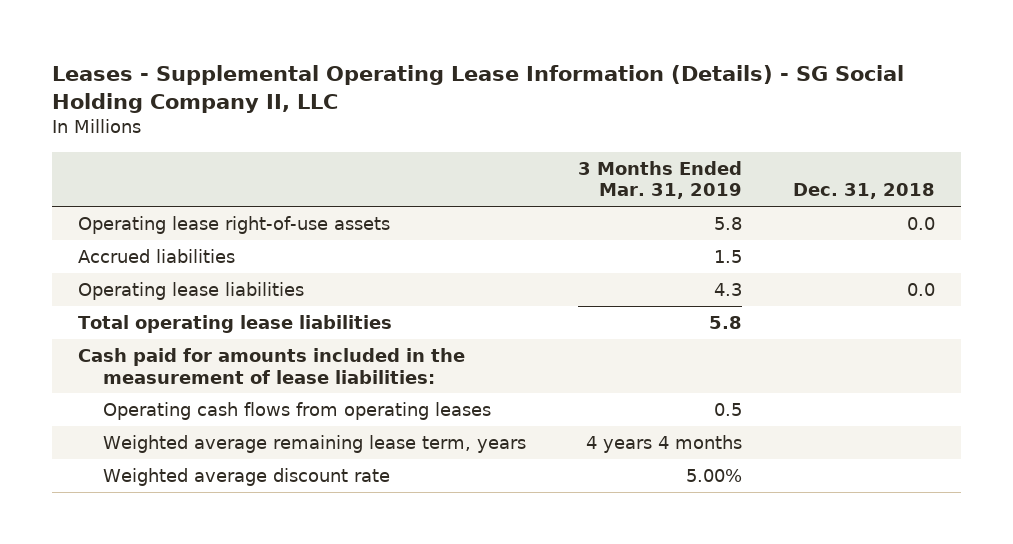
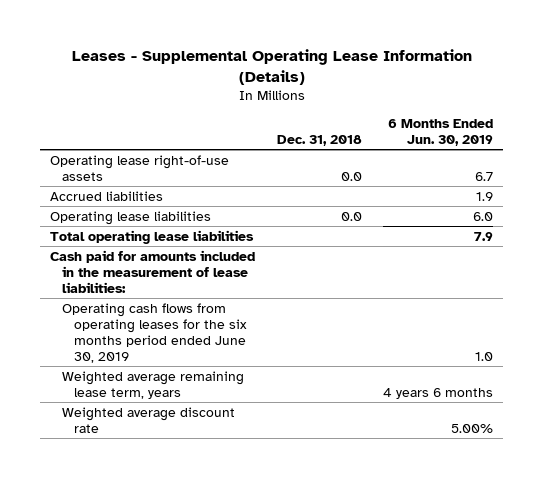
- Leases - Supplemental Operating Lease Information (Details) - SG Social Holding Company II, LLC
+ Leases - Supplemental Operating Lease Information (Details)
- | 3 Months Ended Mar. 31, 2019 | Dec. 31, 2018
+ | Dec. 31, 2018 | 6 Months Ended Jun. 30, 2019
- Operating cash flows from operating leases | 0.5 |
+ Operating cash flows from operating leases for the six months period ended June 30, 2019 | | 1.0

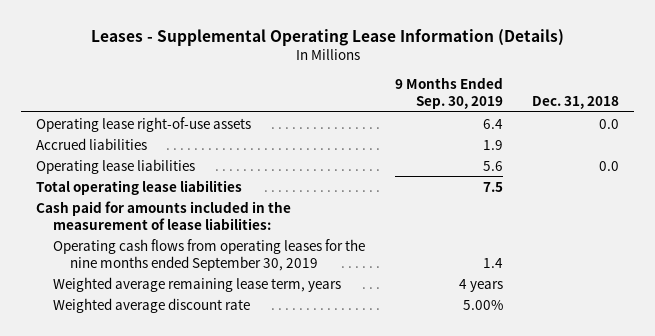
- | Dec. 31, 2018 | 6 Months Ended Jun. 30, 2019
+ | 9 Months Ended Sep. 30, 2019 | Dec. 31, 2018
- Operating cash flows from operating leases for the six months period ended June 30, 2019 | | 1.0
+ Operating cash flows from operating leases for the nine months ended September 30, 2019 | 1.4 |

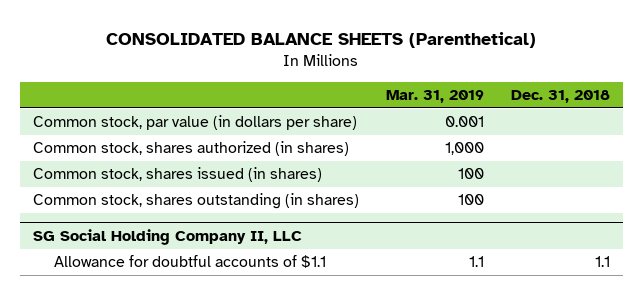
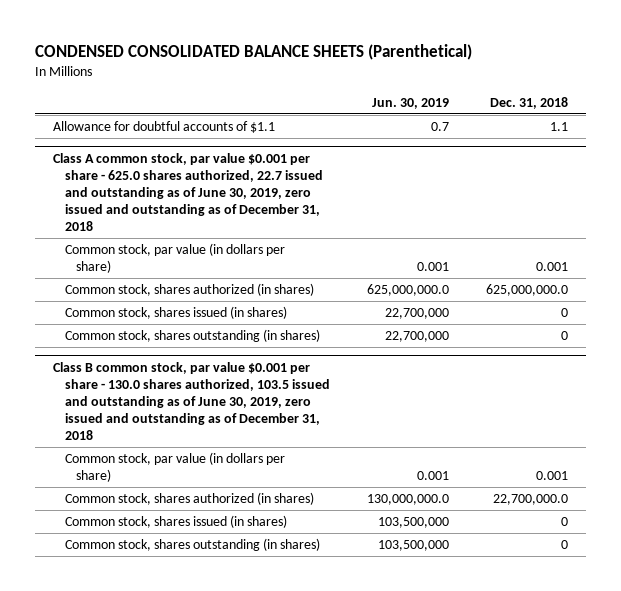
- CONSOLIDATED BALANCE SHEETS (Parenthetical)
+ CONDENSED CONSOLIDATED BALANCE SHEETS (Parenthetical)
- | Mar. 31, 2019 | Dec. 31, 2018
+ | Jun. 30, 2019 | Dec. 31, 2018
- Common stock, par value (in dollars per share) | 0.001 |
- Common stock, shares authorized (in shares) | 1,000 |
- Common stock, shares issued (in shares) | 100 |
- Common stock, shares outstanding (in shares) | 100 |
- SG Social Holding Company II, LLC
- Allowance for doubtful accounts of $1.1 | 1.1 | 1.1
+ Allowance for doubtful accounts of $1.1 | 0.7 | 1.1
+ Class A common stock, par value $0.001 per share - 625.0 shares authorized, 22.7 issued and outstanding as of June 30, 2019, zero issued and outstanding as of December 31, 2018
+ Common stock, par value (in dollars per share) | 0.001 | 0.001
+ Common stock, shares authorized (in shares) | 625,000,000.0 | 625,000,000.0
+ Common stock, shares issued (in shares) | 22,700,000 | 0
+ Common stock, shares outstanding (in shares) | 22,700,000 | 0
+ Class B common stock, par value $0.001 per share - 130.0 shares authorized, 103.5 issued and outstanding as of June 30, 2019, zero issued and outstanding as of December 31, 2018
+ Common stock, par value (in dollars per share) | 0.001 | 0.001
+ Common stock, shares authorized (in shares) | 130,000,000.0 | 22,700,000.0
+ Common stock, shares issued (in shares) | 103,500,000 | 0
+ Common stock, shares outstanding (in shares) | 103,500,000 | 0

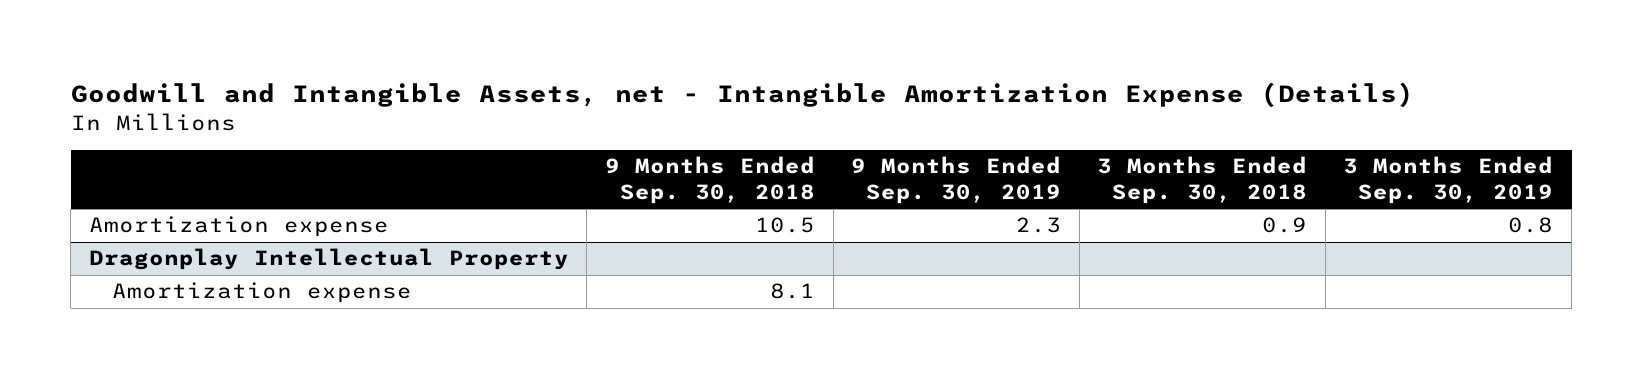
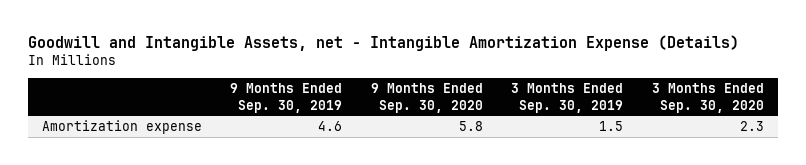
- | 9 Months Ended Sep. 30, 2018 | 9 Months Ended Sep. 30, 2019 | 3 Months Ended Sep. 30, 2018 | 3 Months Ended Sep. 30, 2019
+ | 9 Months Ended Sep. 30, 2019 | 9 Months Ended Sep. 30, 2020 | 3 Months Ended Sep. 30, 2019 | 3 Months Ended Sep. 30, 2020
- Amortization expense | 10.5 | 2.3 | 0.9 | 0.8
- Dragonplay Intellectual Property
- Amortization expense | 8.1 | | |
+ Amortization expense | 4.6 | 5.8 | 1.5 | 2.3

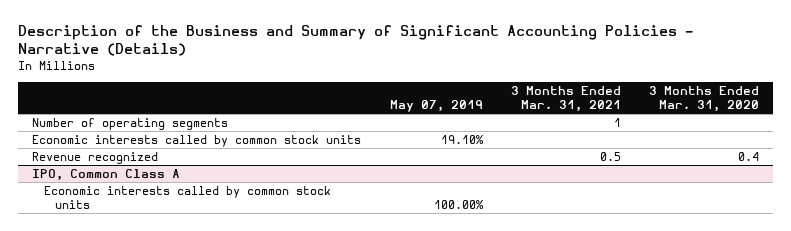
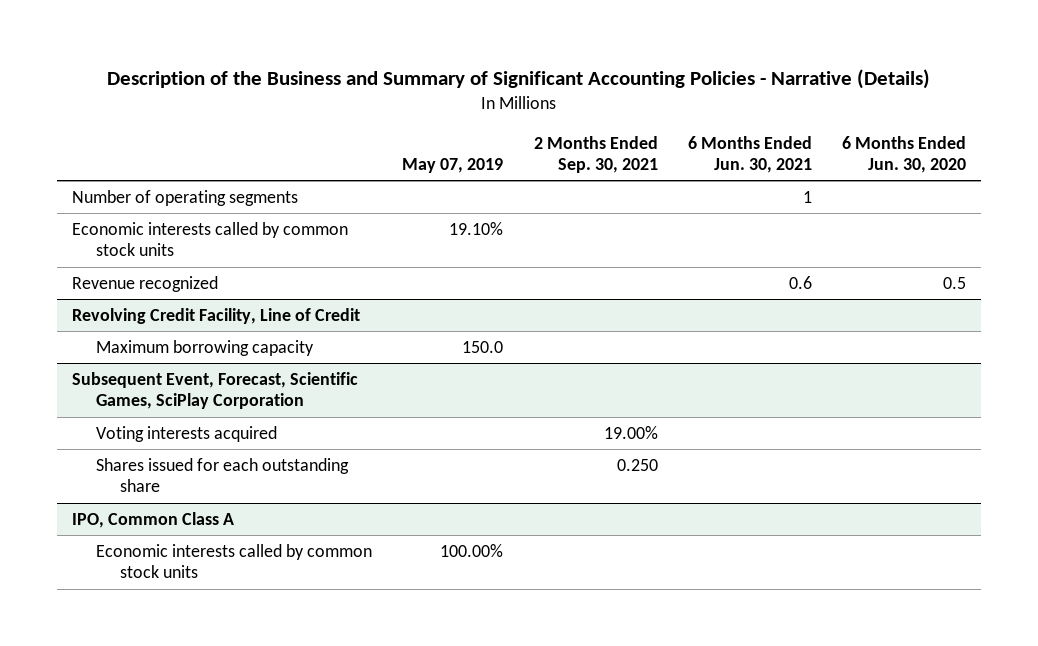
- | May 07, 2019 | 3 Months Ended Mar. 31, 2021 | 3 Months Ended Mar. 31, 2020
+ | May 07, 2019 | 2 Months Ended Sep. 30, 2021 | 6 Months Ended Jun. 30, 2021 | 6 Months Ended Jun. 30, 2020
+ Revolving Credit Facility, Line of Credit
+ Maximum borrowing capacity | 150.0 | | |
+ Subsequent Event, Forecast, Scientific Games, SciPlay Corporation
+ Voting interests acquired | | 19.00% | |
+ Shares issued for each outstanding share | | 0.250 | |

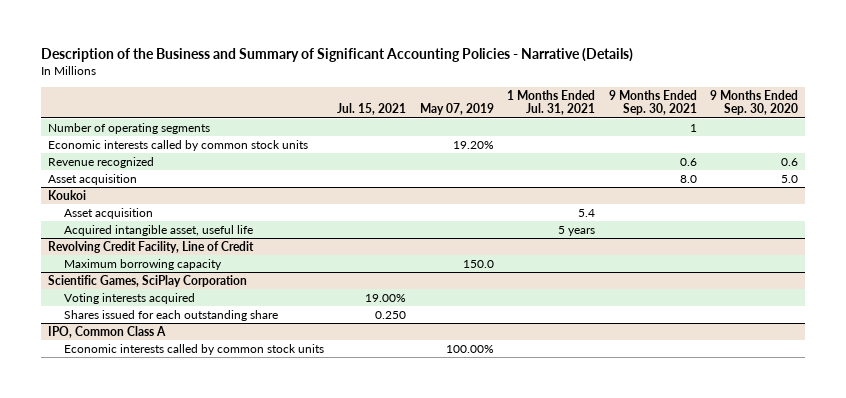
- | May 07, 2019 | 2 Months Ended Sep. 30, 2021 | 6 Months Ended Jun. 30, 2021 | 6 Months Ended Jun. 30, 2020
+ | Jul. 15, 2021 | May 07, 2019 | 1 Months Ended Jul. 31, 2021 | 9 Months Ended Sep. 30, 2021 | 9 Months Ended Sep. 30, 2020
- Economic interests called by common stock units | 19.10% | | |
+ Economic interests called by common stock units | | 19.20% | | |
+ Asset acquisition | | | | 8.0 | 5.0
+ Koukoi
+ Asset acquisition | | | 5.4 | |
+ Acquired intangible asset, useful life | | | 5 years | |
- Subsequent Event, Forecast, Scientific Games, SciPlay Corporation
+ Scientific Games, SciPlay Corporation

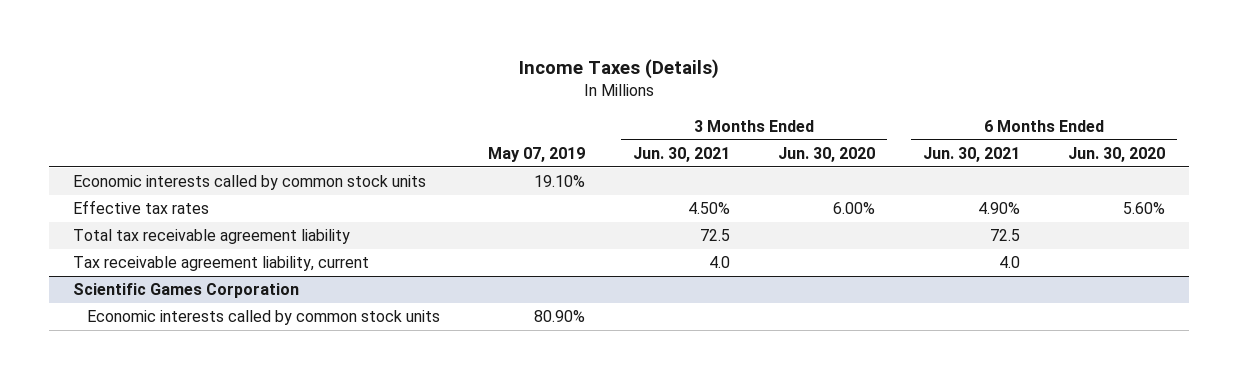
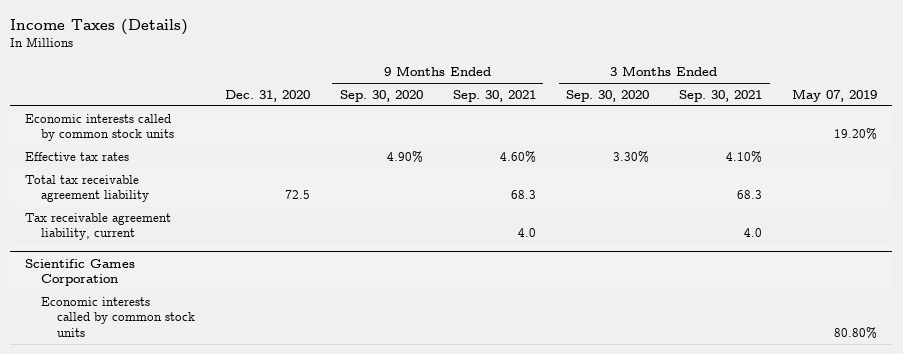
- | May 07, 2019 | 3 Months Ended Jun. 30, 2021 | 3 Months Ended Jun. 30, 2020 | 6 Months Ended Jun. 30, 2021 | 6 Months Ended Jun. 30, 2020
+ | Dec. 31, 2020 | 9 Months Ended Sep. 30, 2020 | 9 Months Ended Sep. 30, 2021 | 3 Months Ended Sep. 30, 2020 | 3 Months Ended Sep. 30, 2021 | May 07, 2019
- Economic interests called by common stock units | 19.10% | | | |
+ Economic interests called by common stock units | | | | | | 19.20%
@ Scientific Games Corporation
- Economic interests called by common stock units | 80.90% | | | |
+ Economic interests called by common stock units | | | | | | 80.80%

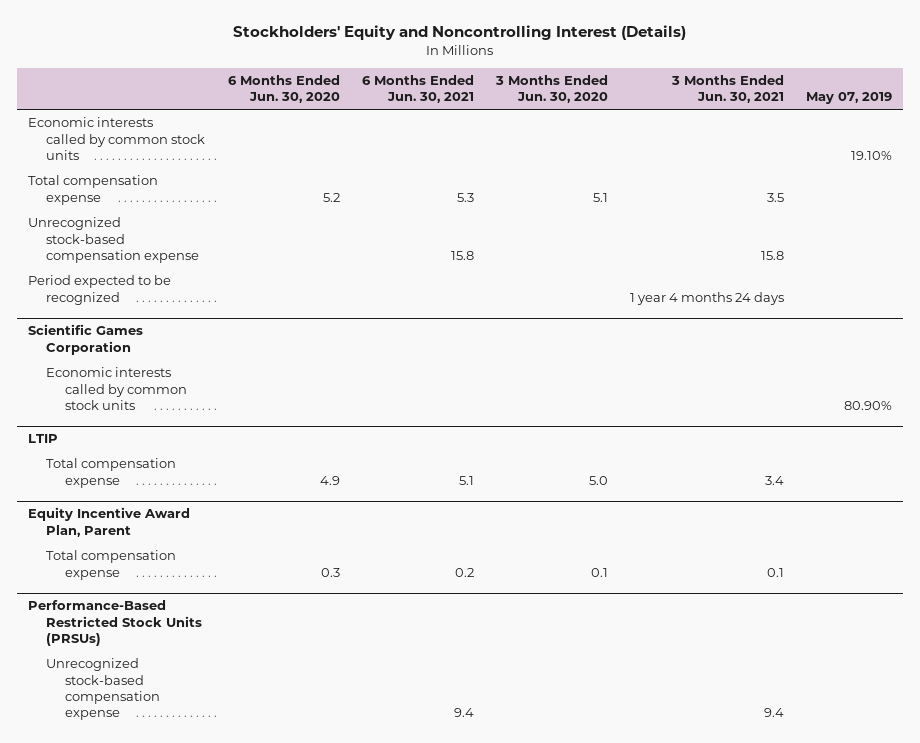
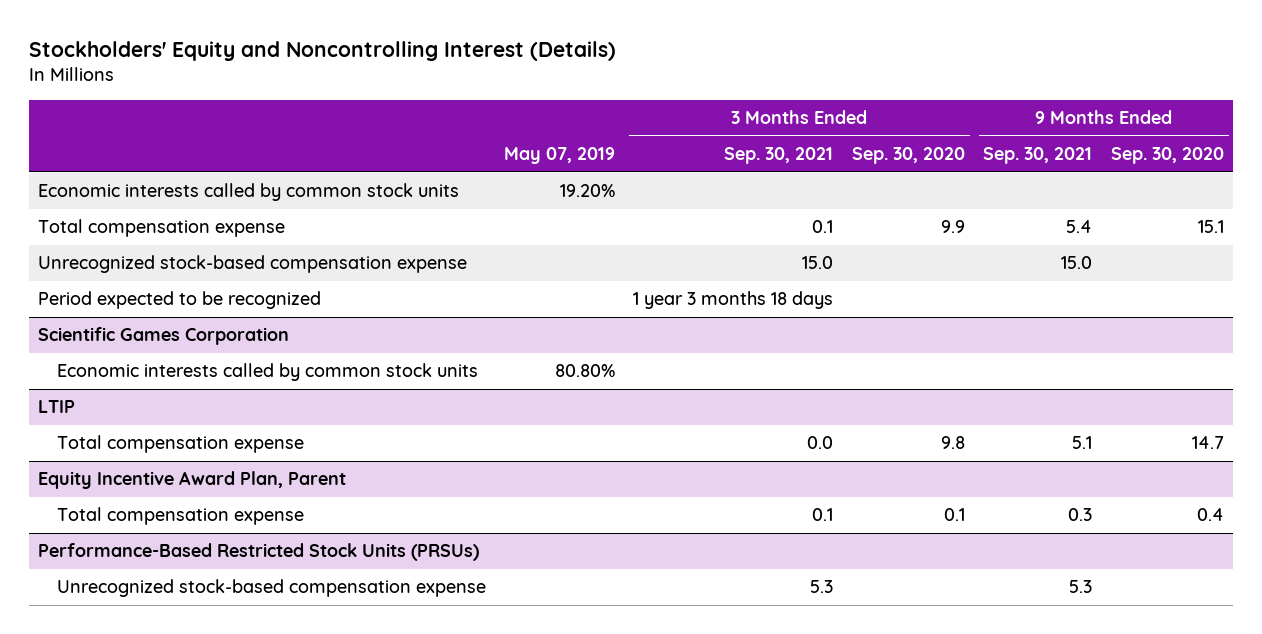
- | 6 Months Ended Jun. 30, 2020 | 6 Months Ended Jun. 30, 2021 | 3 Months Ended Jun. 30, 2020 | 3 Months Ended Jun. 30, 2021 | May 07, 2019
+ | May 07, 2019 | 3 Months Ended Sep. 30, 2021 | 3 Months Ended Sep. 30, 2020 | 9 Months Ended Sep. 30, 2021 | 9 Months Ended Sep. 30, 2020
- Economic interests called by common stock units | | | | | 19.10%
+ Economic interests called by common stock units | 19.20% | | | |
@ Scientific Games Corporation
- Economic interests called by common stock units | | | | | 80.90%
+ Economic interests called by common stock units | 80.80% | | | |

